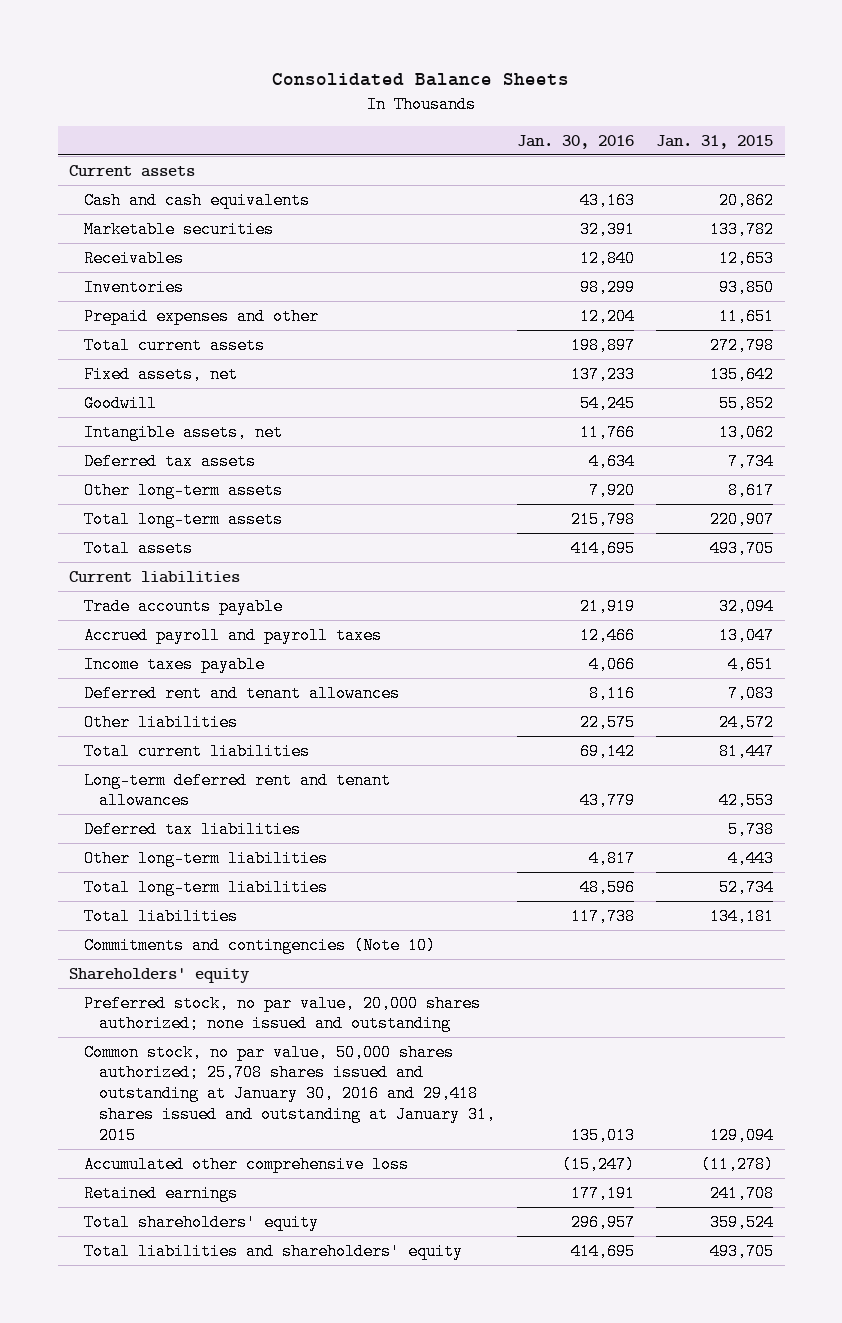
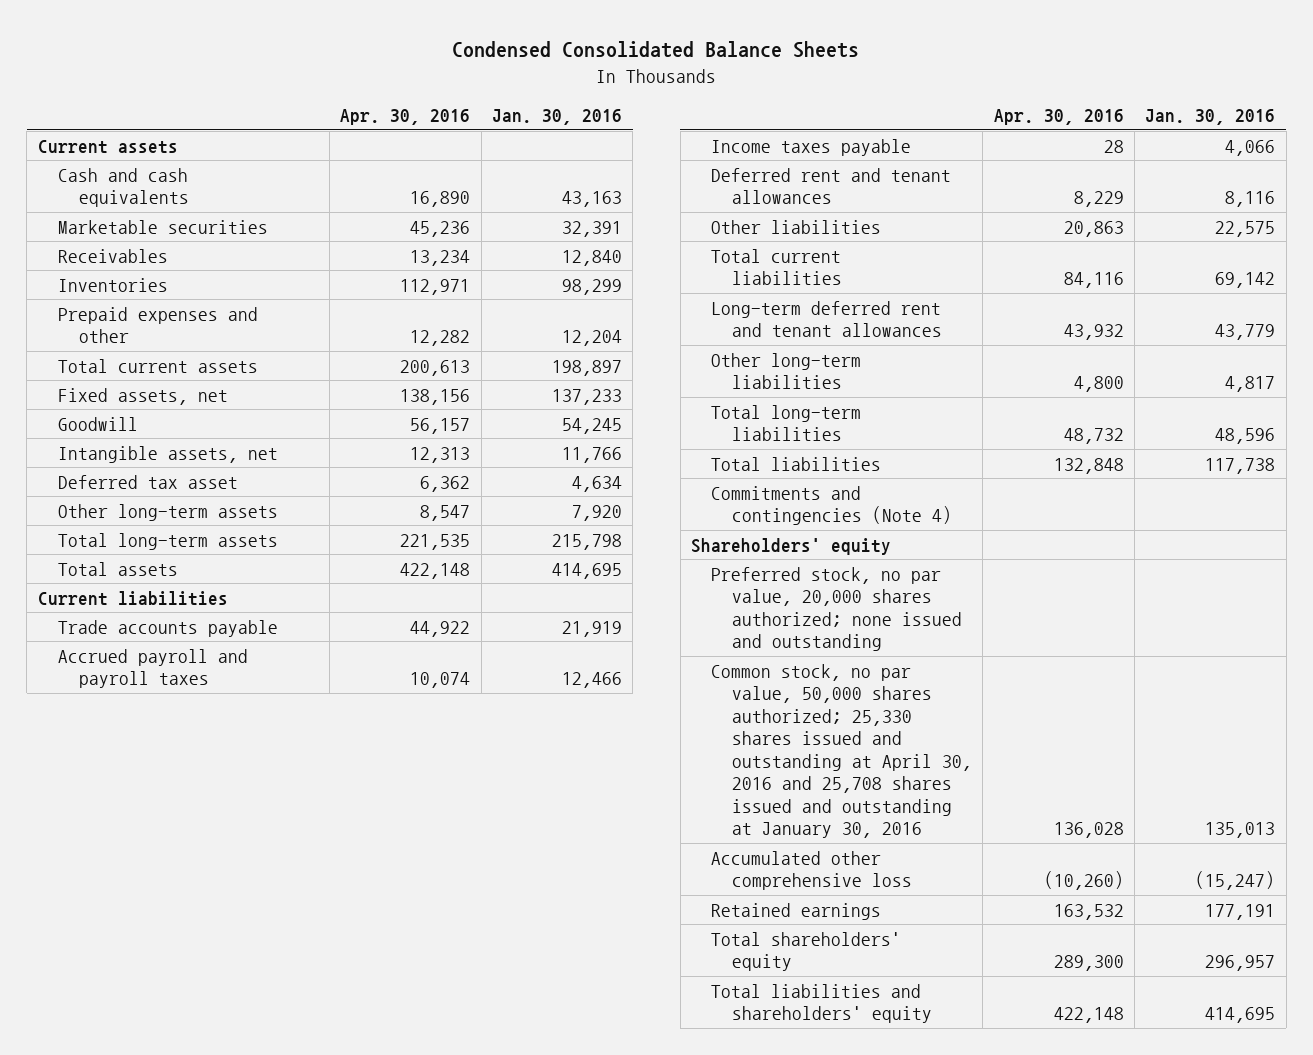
- Consolidated Balance Sheets
+ Condensed Consolidated Balance Sheets
- | Jan. 30, 2016 | Jan. 31, 2015
+ | Apr. 30, 2016 | Jan. 30, 2016
- Deferred tax assets | 4,634 | 7,734
+ Deferred tax asset | 6,362 | 4,634
- Deferred tax liabilities | | 5,738
- Commitments and contingencies (Note 10)
+ Commitments and contingencies (Note 4)
- Common stock, no par value, 50,000 shares authorized; 25,708 shares issued and outstanding at January 30, 2016 and 29,418 shares issued and outstanding at January 31, 2015 | 135,013 | 129,094
+ Common stock, no par value, 50,000 shares authorized; 25,330 shares issued and outstanding at April 30, 2016 and 25,708 shares issued and outstanding at January 30, 2016 | 136,028 | 135,013

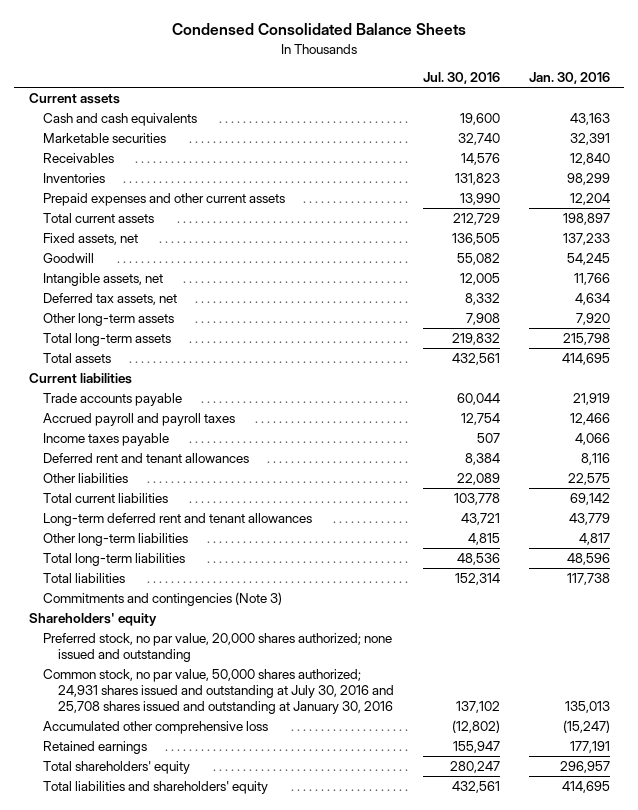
- | Apr. 30, 2016 | Jan. 30, 2016
+ | Jul. 30, 2016 | Jan. 30, 2016
- Prepaid expenses and other | 12,282 | 12,204
+ Prepaid expenses and other current assets | 13,990 | 12,204
- Deferred tax asset | 6,362 | 4,634
+ Deferred tax assets, net | 8,332 | 4,634
- Commitments and contingencies (Note 4)
+ Commitments and contingencies (Note 3)
- Common stock, no par value, 50,000 shares authorized; 25,330 shares issued and outstanding at April 30, 2016 and 25,708 shares issued and outstanding at January 30, 2016 | 136,028 | 135,013
+ Common stock, no par value, 50,000 shares authorized; 24,931 shares issued and outstanding at July 30, 2016 and 25,708 shares issued and outstanding at January 30, 2016 | 137,102 | 135,013

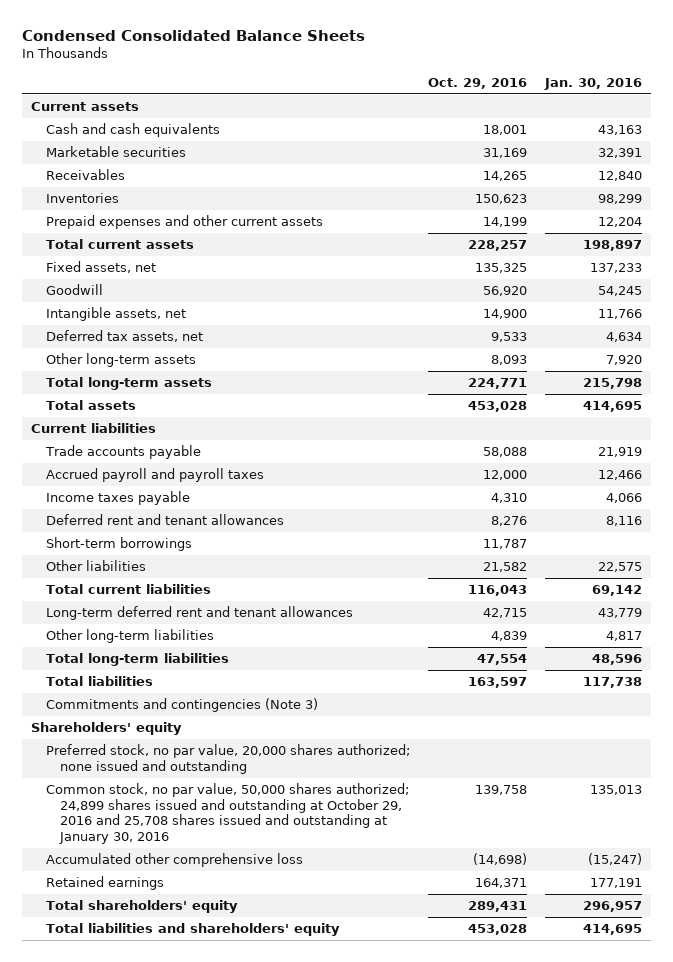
- | Jul. 30, 2016 | Jan. 30, 2016
+ | Oct. 29, 2016 | Jan. 30, 2016
+ Short-term borrowings | 11,787 |
- Common stock, no par value, 50,000 shares authorized; 24,931 shares issued and outstanding at July 30, 2016 and 25,708 shares issued and outstanding at January 30, 2016 | 137,102 | 135,013
+ Common stock, no par value, 50,000 shares authorized; 24,899 shares issued and outstanding at October 29, 2016 and 25,708 shares issued and outstanding at January 30, 2016 | 139,758 | 135,013

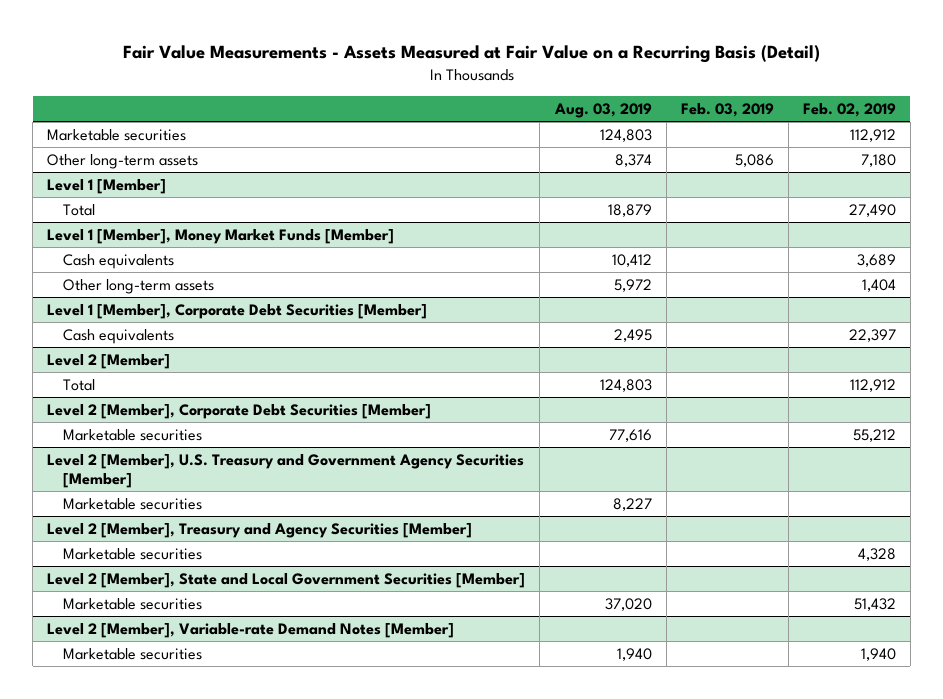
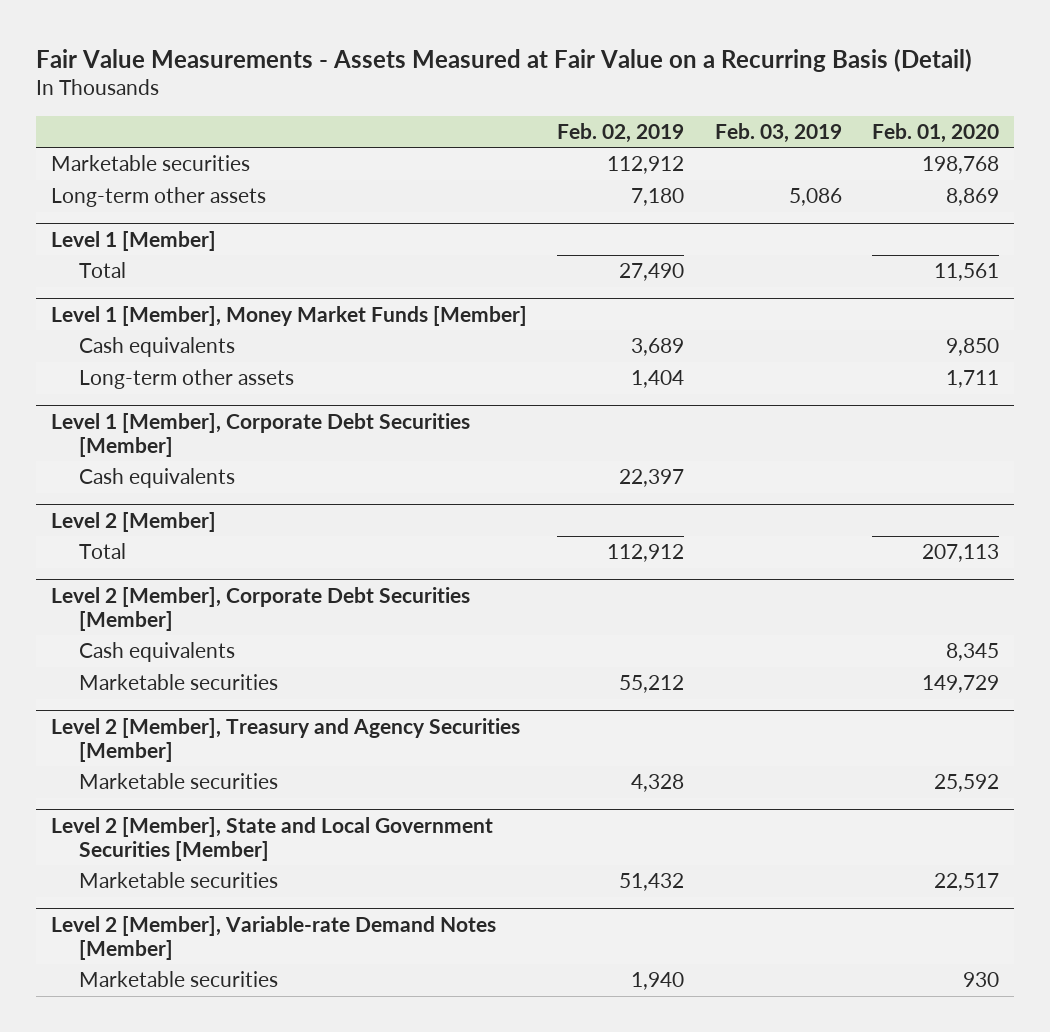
- | Aug. 03, 2019 | Feb. 03, 2019 | Feb. 02, 2019
+ | Feb. 02, 2019 | Feb. 03, 2019 | Feb. 01, 2020
- Other long-term assets | 8,374 | 5,086 | 7,180
+ Long-term other assets | 7,180 | 5,086 | 8,869
@ Level 1 [Member], Money Market Funds [Member]
- Other long-term assets | 5,972 | | 1,404
+ Long-term other assets | 1,404 | | 1,711
@ Level 2 [Member], Corporate Debt Securities [Member]
+ Cash equivalents | | | 8,345
- Level 2 [Member], U.S. Treasury and Government Agency Securities [Member]
- Marketable securities | 8,227 | |

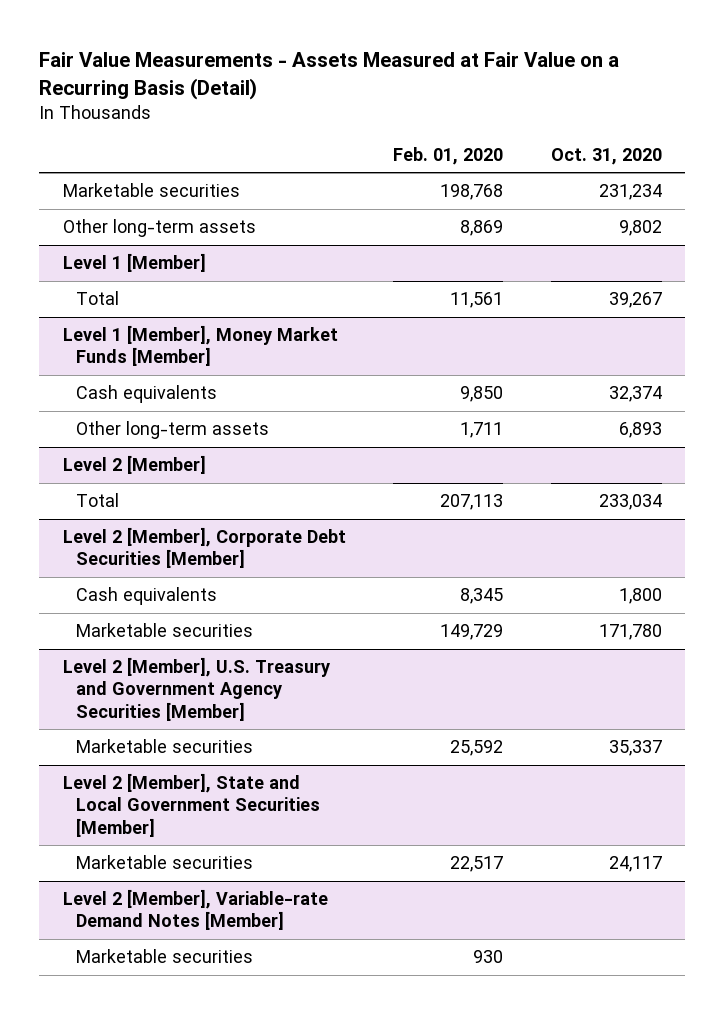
- | Feb. 02, 2019 | Feb. 03, 2019 | Feb. 01, 2020
+ | Feb. 01, 2020 | Oct. 31, 2020
- Long-term other assets | 7,180 | 5,086 | 8,869
+ Other long-term assets | 8,869 | 9,802
@ Level 1 [Member], Money Market Funds [Member]
- Long-term other assets | 1,404 | | 1,711
- Level 1 [Member], Corporate Debt Securities [Member]
- Cash equivalents | 22,397 | |
@ Level 1 [Member], Money Market Funds [Member]
+ Other long-term assets | 1,711 | 6,893
- Level 2 [Member], Treasury and Agency Securities [Member]
+ Level 2 [Member], U.S. Treasury and Government Agency Securities [Member]

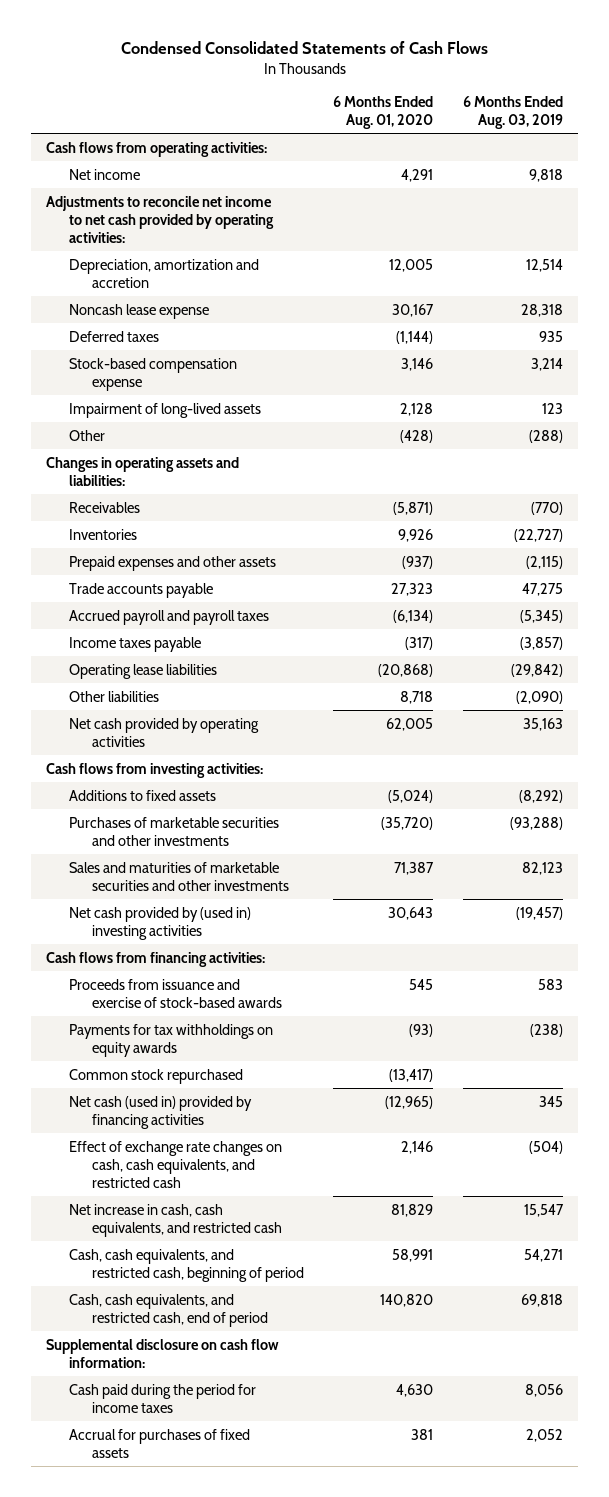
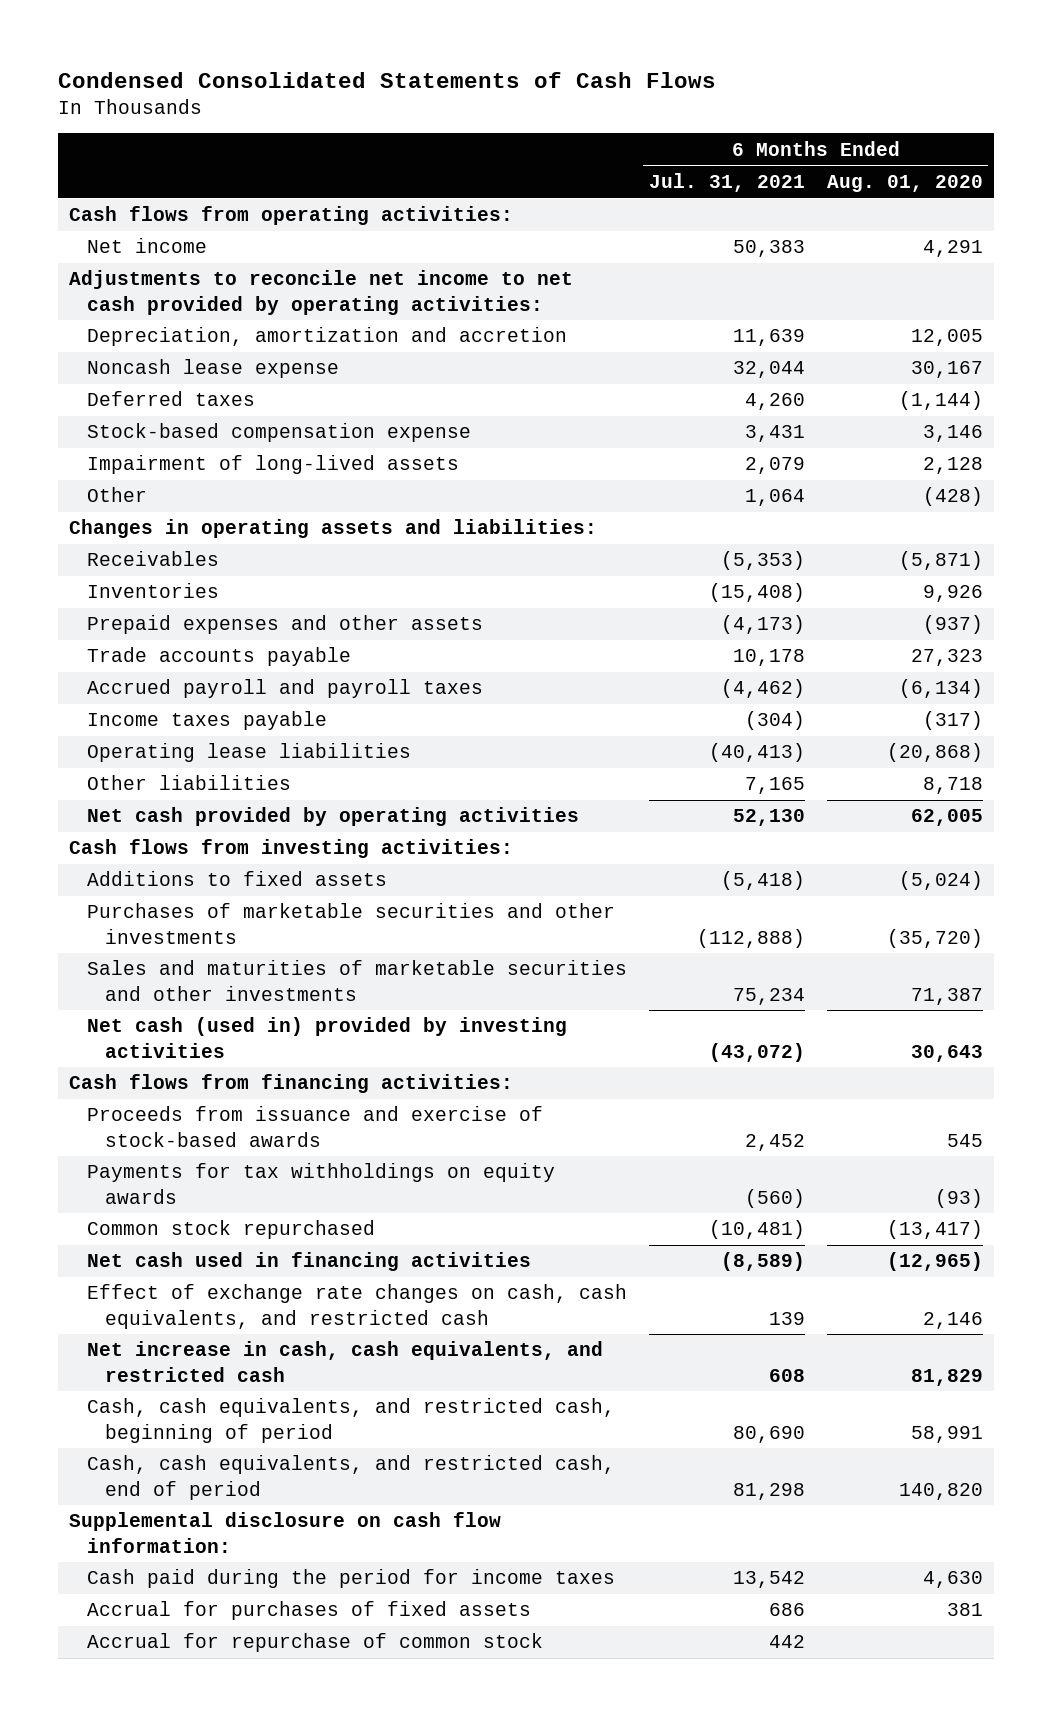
- | 6 Months Ended Aug. 01, 2020 | 6 Months Ended Aug. 03, 2019
+ | 6 Months Ended Jul. 31, 2021 | 6 Months Ended Aug. 01, 2020
- Net cash provided by (used in) investing activities | 30,643 | (19,457)
+ Net cash (used in) provided by investing activities | (43,072) | 30,643
- Net cash (used in) provided by financing activities | (12,965) | 345
+ Net cash used in financing activities | (8,589) | (12,965)
+ Accrual for repurchase of common stock | 442 |

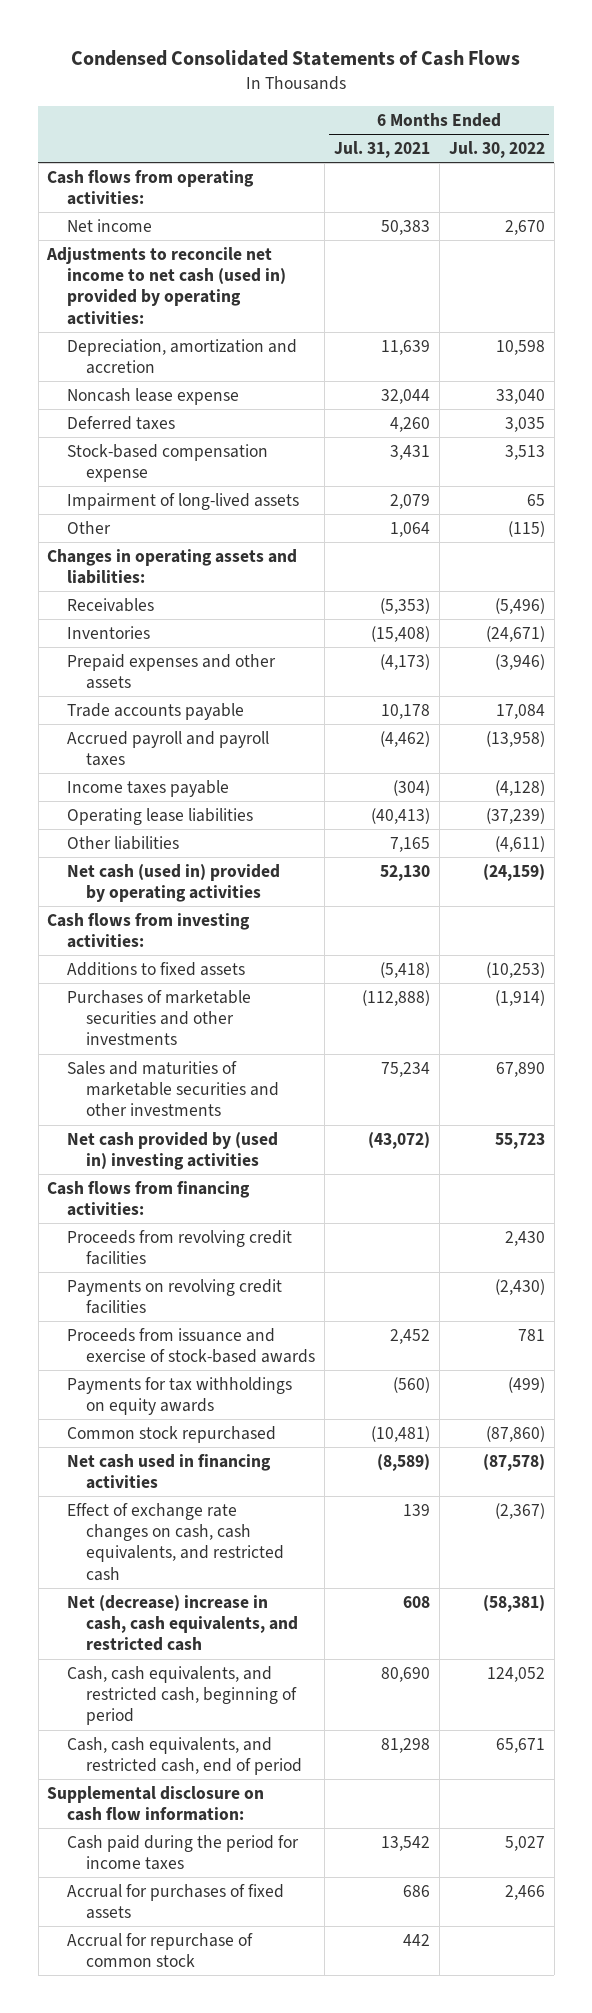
- | 6 Months Ended Jul. 31, 2021 | 6 Months Ended Aug. 01, 2020
+ | 6 Months Ended Jul. 31, 2021 | 6 Months Ended Jul. 30, 2022
- Adjustments to reconcile net income to net cash provided by operating activities:
+ Adjustments to reconcile net income to net cash (used in) provided by operating activities:
- Net cash provided by operating activities | 52,130 | 62,005
+ Net cash (used in) provided by operating activities | 52,130 | (24,159)
- Net cash (used in) provided by investing activities | (43,072) | 30,643
+ Net cash provided by (used in) investing activities | (43,072) | 55,723
+ Proceeds from revolving credit facilities | | 2,430
+ Payments on revolving credit facilities | | (2,430)
- Net increase in cash, cash equivalents, and restricted cash | 608 | 81,829
+ Net (decrease) increase in cash, cash equivalents, and restricted cash | 608 | (58,381)

